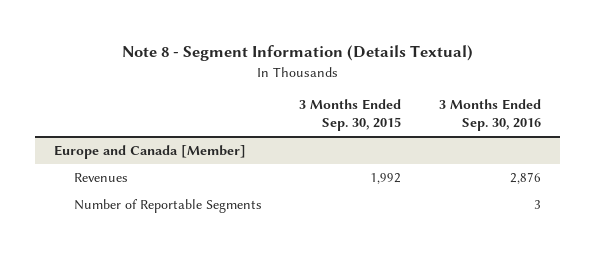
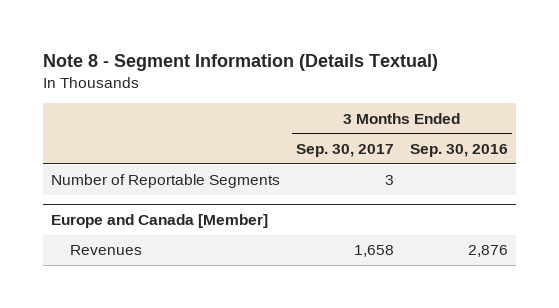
- | 3 Months Ended Sep. 30, 2015 | 3 Months Ended Sep. 30, 2016
+ | 3 Months Ended Sep. 30, 2017 | 3 Months Ended Sep. 30, 2016
+ Number of Reportable Segments | 3 |
@ Europe and Canada [Member]
- Number of Reportable Segments | | 3

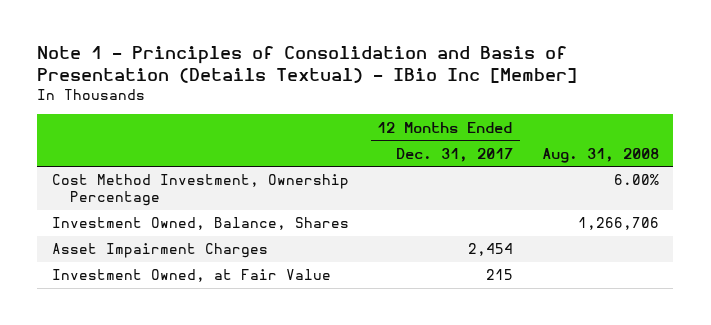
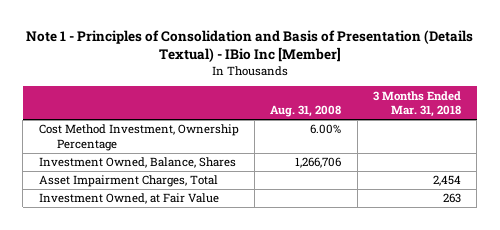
- | 12 Months Ended Dec. 31, 2017 | Aug. 31, 2008
+ | Aug. 31, 2008 | 3 Months Ended Mar. 31, 2018
- Asset Impairment Charges | 2,454 |
+ Asset Impairment Charges, Total | | 2,454

